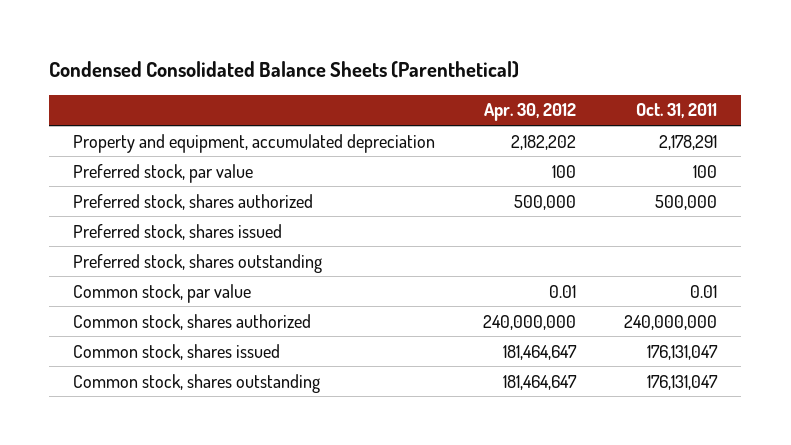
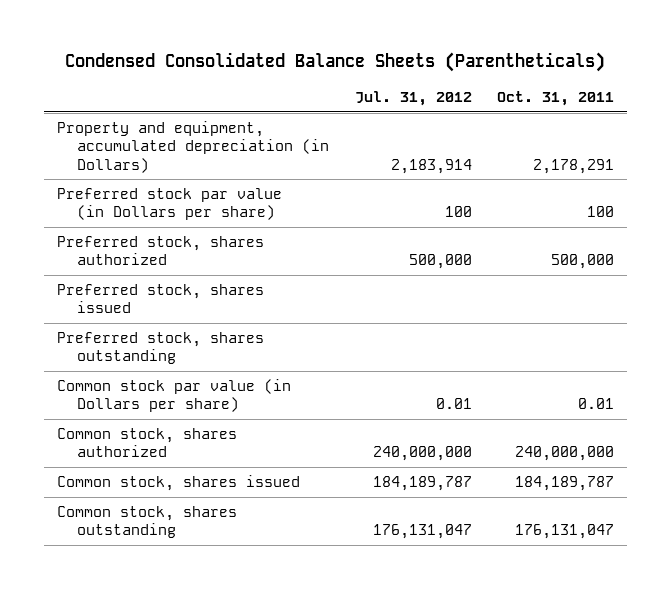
- Condensed Consolidated Balance Sheets (Parenthetical)
+ Condensed Consolidated Balance Sheets (Parentheticals)
- | Apr. 30, 2012 | Oct. 31, 2011
+ | Jul. 31, 2012 | Oct. 31, 2011
- Property and equipment, accumulated depreciation | 2,182,202 | 2,178,291
- Preferred stock, par value | 100 | 100
+ Property and equipment, accumulated depreciation (in Dollars) | 2,183,914 | 2,178,291
+ Preferred stock par value (in Dollars per share) | 100 | 100
- Common stock, par value | 0.01 | 0.01
+ Common stock par value (in Dollars per share) | 0.01 | 0.01
- Common stock, shares issued | 181,464,647 | 176,131,047
+ Common stock, shares issued | 184,189,787 | 184,189,787

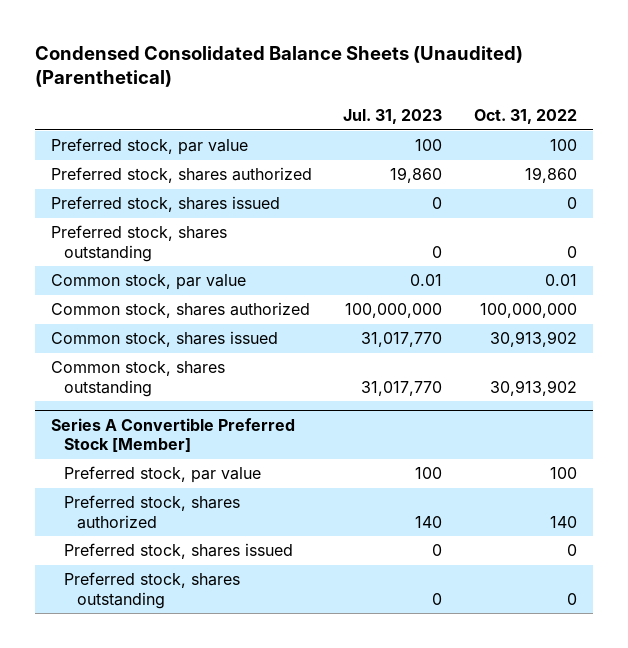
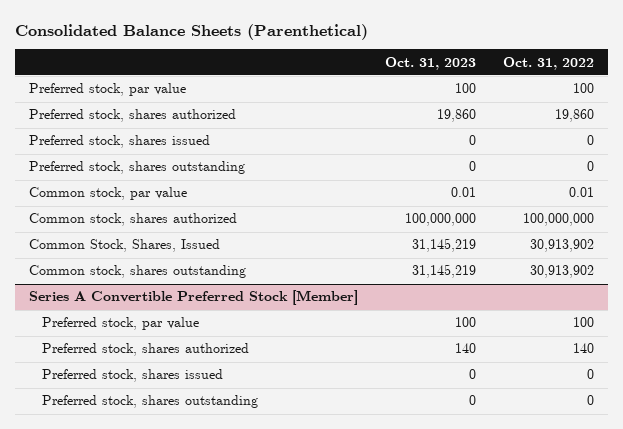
- Condensed Consolidated Balance Sheets (Unaudited) (Parenthetical)
+ Consolidated Balance Sheets (Parenthetical)
- | Jul. 31, 2023 | Oct. 31, 2022
+ | Oct. 31, 2023 | Oct. 31, 2022
- Common stock, shares issued | 31,017,770 | 30,913,902
+ Common Stock, Shares, Issued | 31,145,219 | 30,913,902

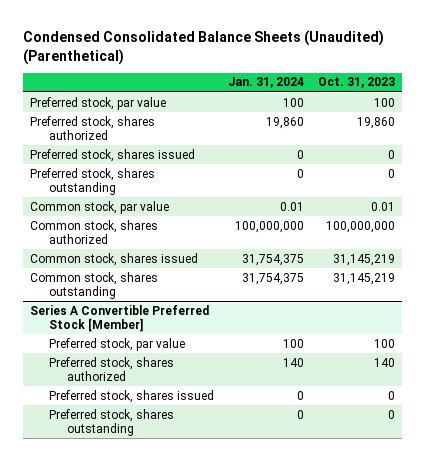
- Consolidated Balance Sheets (Parenthetical)
+ Condensed Consolidated Balance Sheets (Unaudited) (Parenthetical)
- | Oct. 31, 2023 | Oct. 31, 2022
+ | Jan. 31, 2024 | Oct. 31, 2023
- Common Stock, Shares, Issued | 31,145,219 | 30,913,902
+ Common stock, shares issued | 31,754,375 | 31,145,219

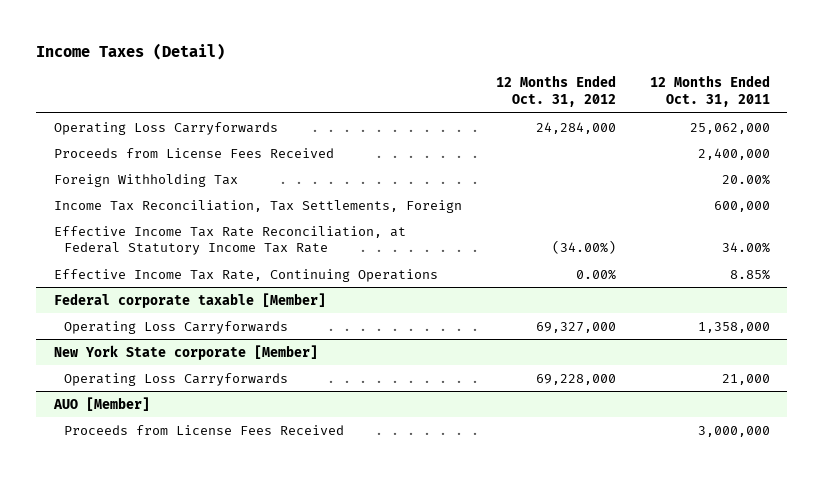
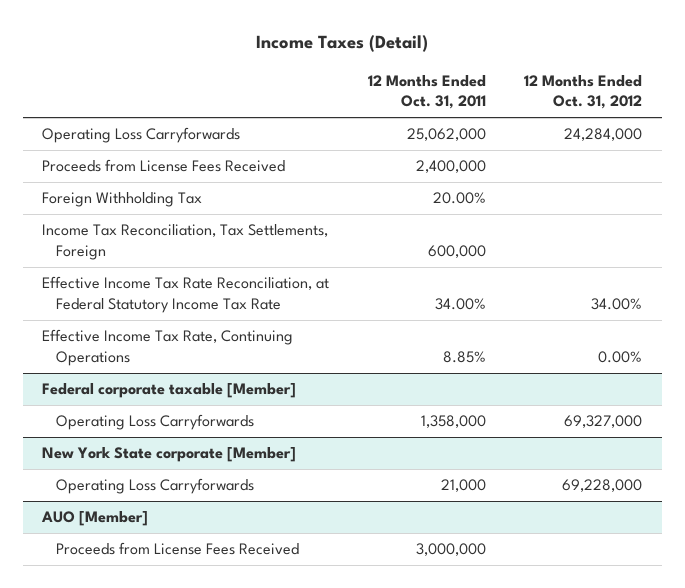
- | 12 Months Ended Oct. 31, 2012 | 12 Months Ended Oct. 31, 2011
+ | 12 Months Ended Oct. 31, 2011 | 12 Months Ended Oct. 31, 2012
- Effective Income Tax Rate Reconciliation, at Federal Statutory Income Tax Rate | (34.00%) | 34.00%
+ Effective Income Tax Rate Reconciliation, at Federal Statutory Income Tax Rate | 34.00% | 34.00%

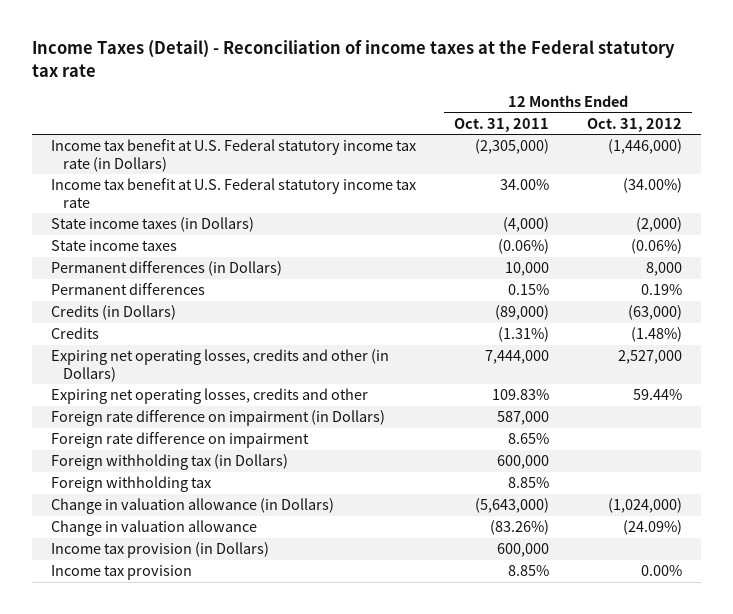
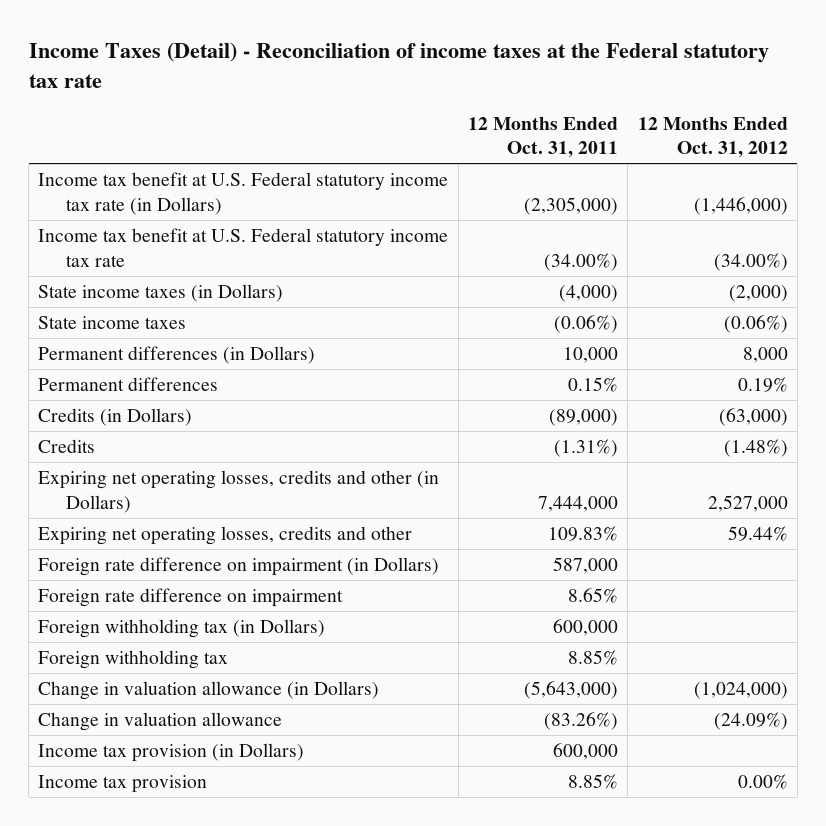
- Income tax benefit at U.S. Federal statutory income tax rate | 34.00% | (34.00%)
+ Income tax benefit at U.S. Federal statutory income tax rate | (34.00%) | (34.00%)

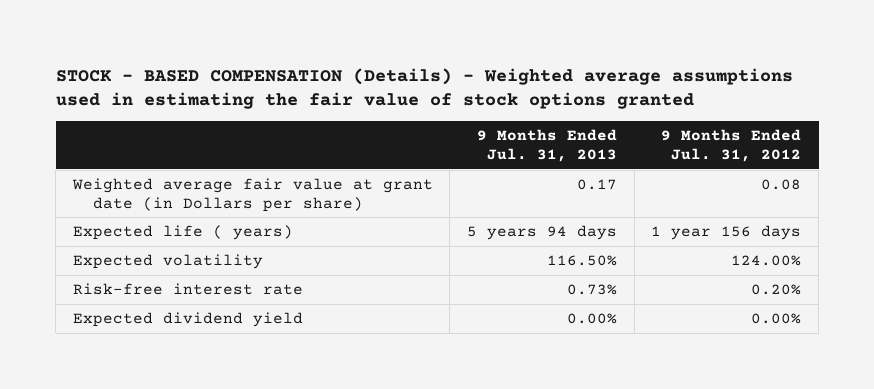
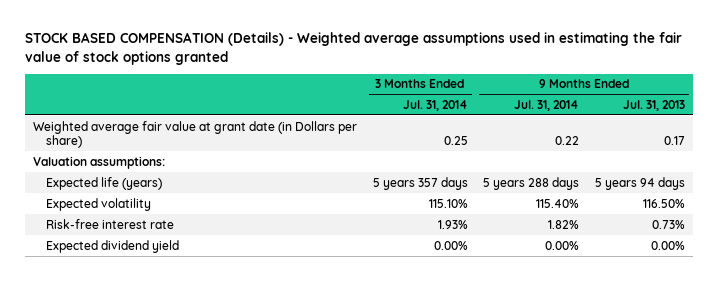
- STOCK - BASED COMPENSATION (Details) - Weighted average assumptions used in estimating the fair value of stock options granted
+ STOCK BASED COMPENSATION (Details) - Weighted average assumptions used in estimating the fair value of stock options granted
- | 9 Months Ended Jul. 31, 2013 | 9 Months Ended Jul. 31, 2012
+ | 3 Months Ended Jul. 31, 2014 | 9 Months Ended Jul. 31, 2014 | 9 Months Ended Jul. 31, 2013
- Expected life ( years) | 5 years 94 days | 1 year 156 days
+ Valuation assumptions:
+ Expected life (years) | 5 years 357 days | 5 years 288 days | 5 years 94 days

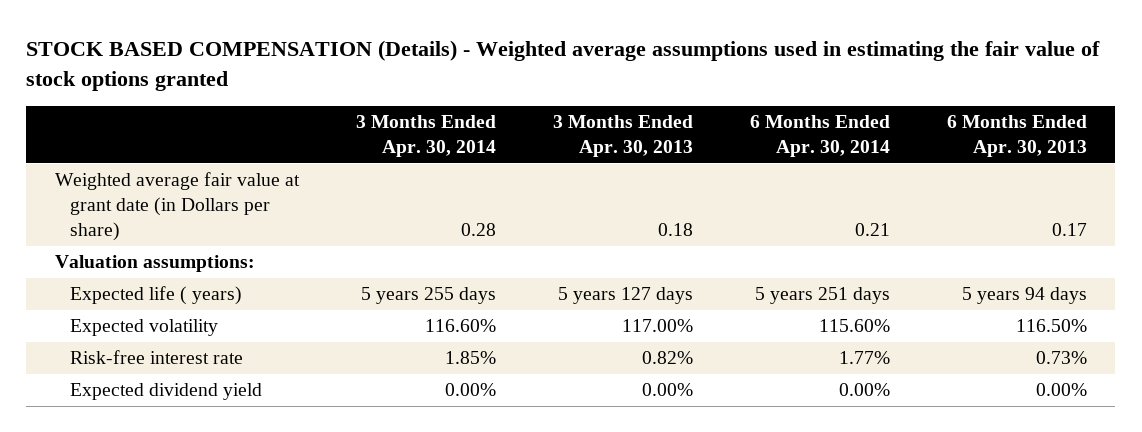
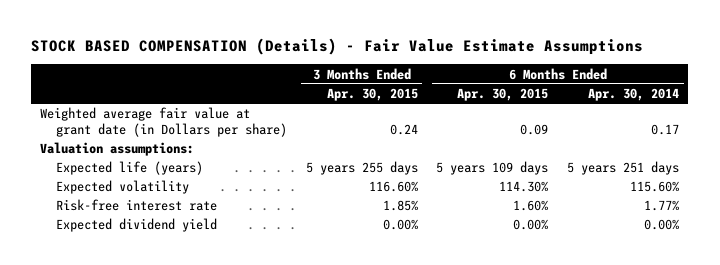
- STOCK BASED COMPENSATION (Details) - Weighted average assumptions used in estimating the fair value of stock options granted
+ STOCK BASED COMPENSATION (Details) - Fair Value Estimate Assumptions
- | 3 Months Ended Apr. 30, 2014 | 3 Months Ended Apr. 30, 2013 | 6 Months Ended Apr. 30, 2014 | 6 Months Ended Apr. 30, 2013
+ | 3 Months Ended Apr. 30, 2015 | 6 Months Ended Apr. 30, 2015 | 6 Months Ended Apr. 30, 2014
- Weighted average fair value at grant date (in Dollars per share) | 0.28 | 0.18 | 0.21 | 0.17
+ Weighted average fair value at grant date (in Dollars per share) | 0.24 | 0.09 | 0.17
- Expected life ( years) | 5 years 255 days | 5 years 127 days | 5 years 251 days | 5 years 94 days
+ Expected life (years) | 5 years 255 days | 5 years 109 days | 5 years 251 days

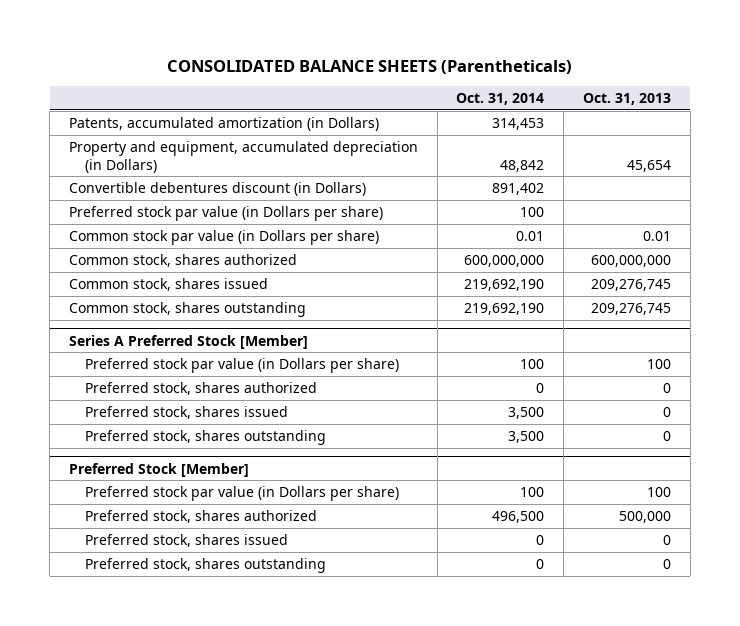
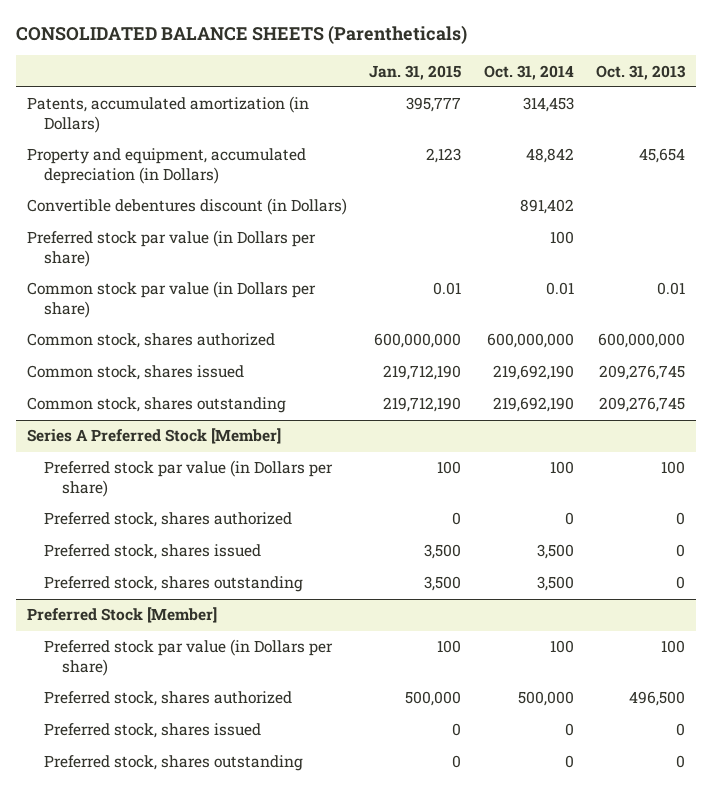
- | Oct. 31, 2014 | Oct. 31, 2013
+ | Jan. 31, 2015 | Oct. 31, 2014 | Oct. 31, 2013
@ Preferred Stock [Member]
- Preferred stock, shares authorized | 496,500 | 500,000
+ Preferred stock, shares authorized | 500,000 | 500,000 | 496,500

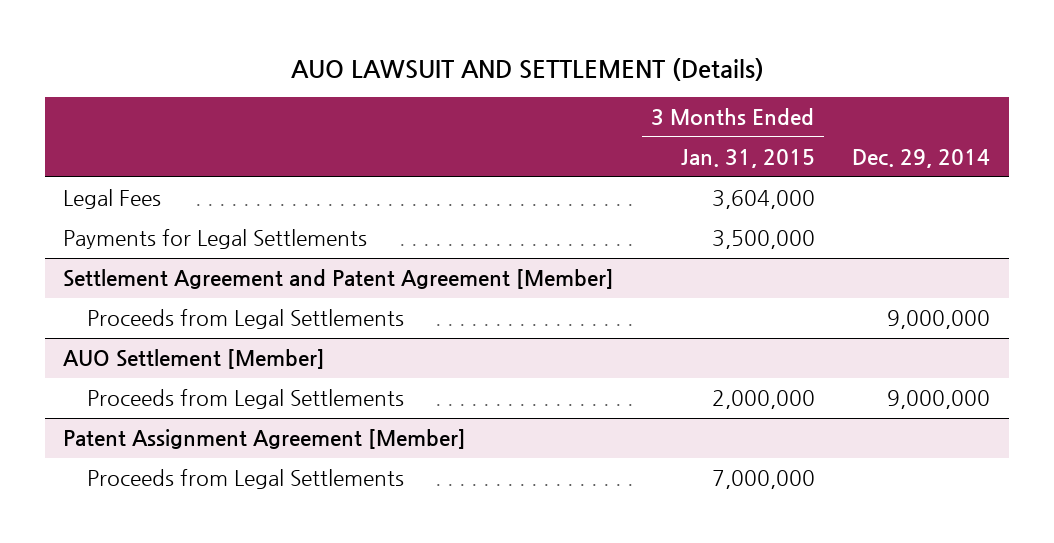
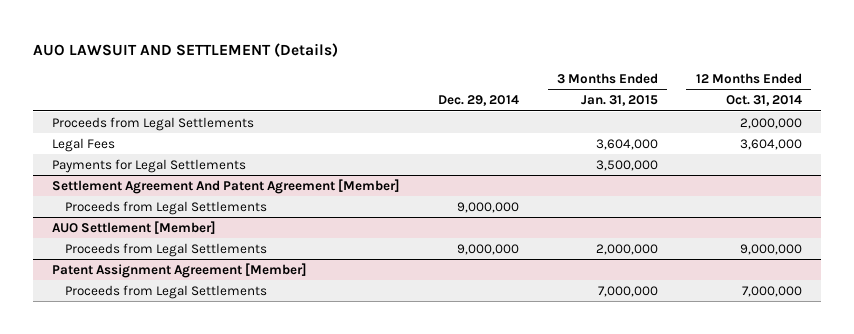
- | 3 Months Ended Jan. 31, 2015 | Dec. 29, 2014
+ | Dec. 29, 2014 | 3 Months Ended Jan. 31, 2015 | 12 Months Ended Oct. 31, 2014
+ Proceeds from Legal Settlements | | | 2,000,000
- Settlement Agreement and Patent Agreement [Member]
+ Settlement Agreement And Patent Agreement [Member]

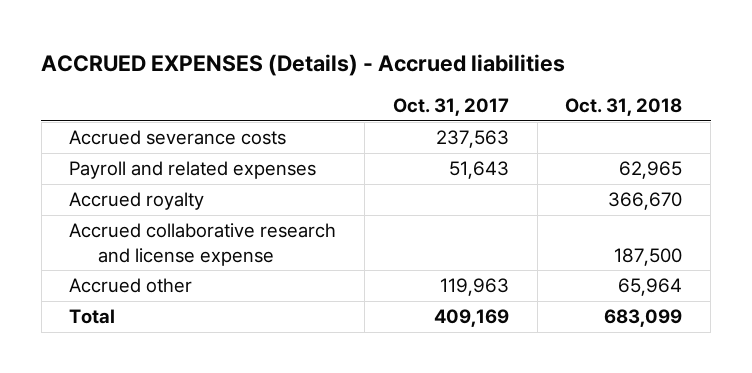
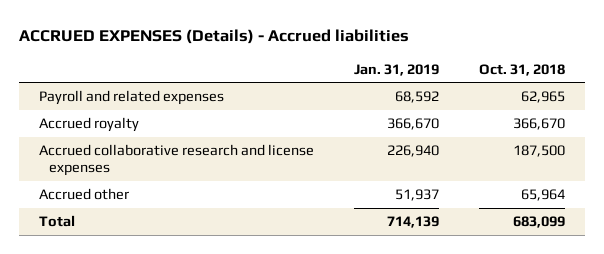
- | Oct. 31, 2017 | Oct. 31, 2018
+ | Jan. 31, 2019 | Oct. 31, 2018
- Accrued severance costs | 237,563 |
- Accrued collaborative research and license expense | | 187,500
+ Accrued collaborative research and license expenses | 226,940 | 187,500

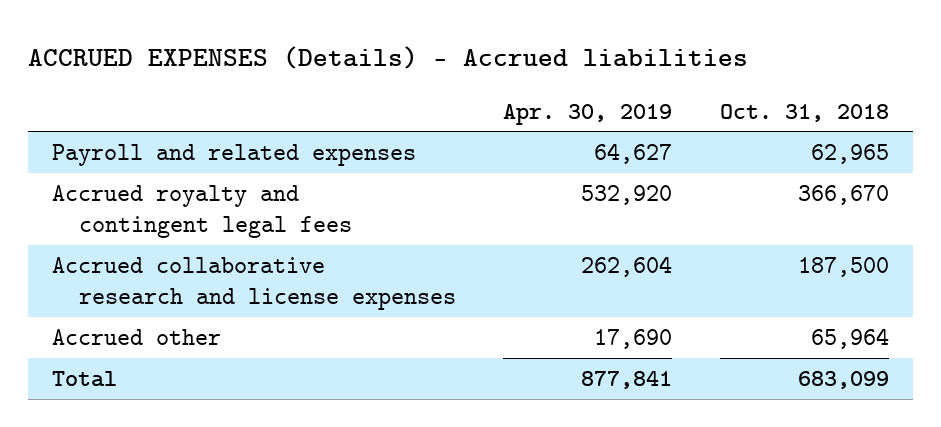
- | Jan. 31, 2019 | Oct. 31, 2018
+ | Apr. 30, 2019 | Oct. 31, 2018
- Accrued royalty | 366,670 | 366,670
+ Accrued royalty and contingent legal fees | 532,920 | 366,670

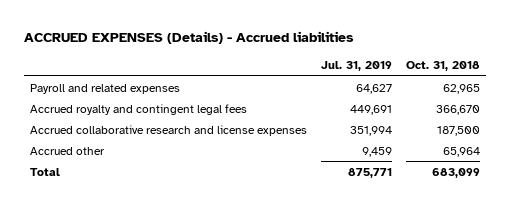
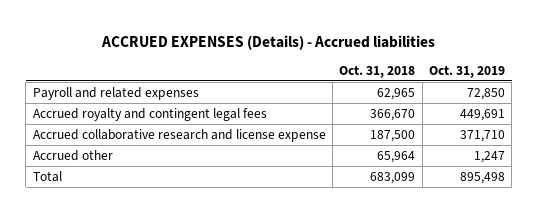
- | Jul. 31, 2019 | Oct. 31, 2018
+ | Oct. 31, 2018 | Oct. 31, 2019
- Accrued collaborative research and license expenses | 351,994 | 187,500
+ Accrued collaborative research and license expense | 187,500 | 371,710

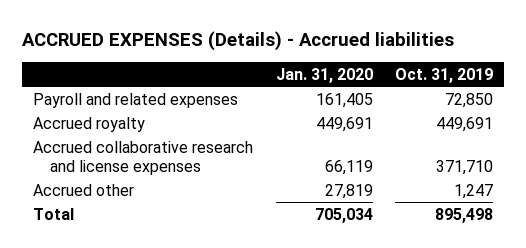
- | Oct. 31, 2018 | Oct. 31, 2019
+ | Jan. 31, 2020 | Oct. 31, 2019
- Accrued royalty and contingent legal fees | 366,670 | 449,691
- Accrued collaborative research and license expense | 187,500 | 371,710
+ Accrued royalty | 449,691 | 449,691
+ Accrued collaborative research and license expenses | 66,119 | 371,710

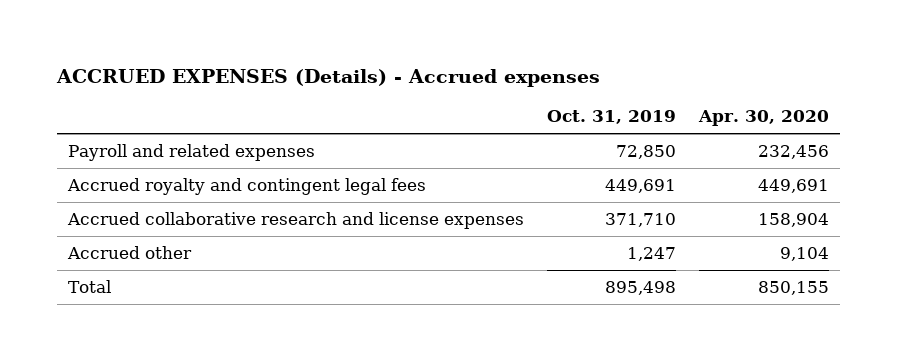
- ACCRUED EXPENSES (Details) - Accrued liabilities
+ ACCRUED EXPENSES (Details) - Accrued expenses
- | Jan. 31, 2020 | Oct. 31, 2019
+ | Oct. 31, 2019 | Apr. 30, 2020
- Accrued royalty | 449,691 | 449,691
+ Accrued royalty and contingent legal fees | 449,691 | 449,691

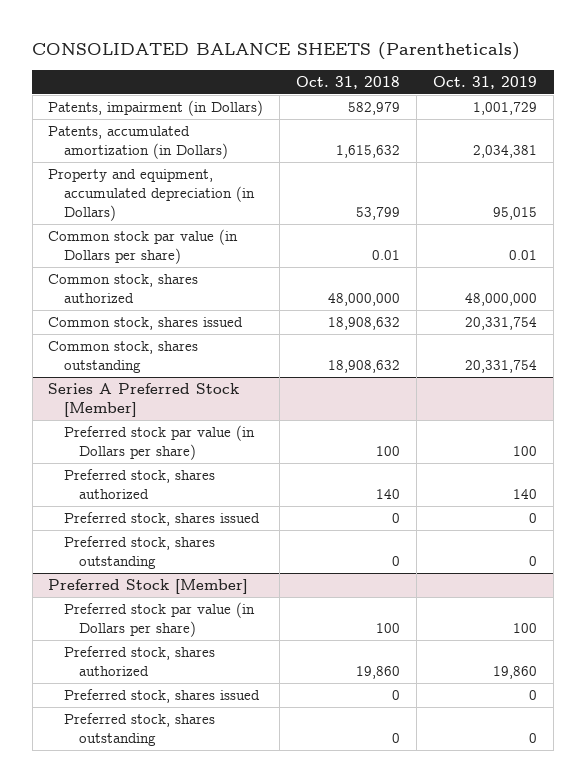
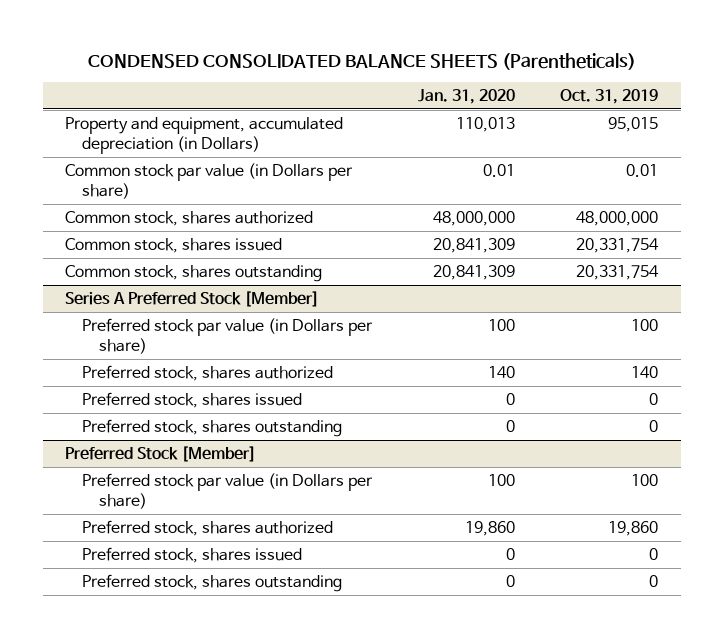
- CONSOLIDATED BALANCE SHEETS (Parentheticals)
+ CONDENSED CONSOLIDATED BALANCE SHEETS (Parentheticals)
- | Oct. 31, 2018 | Oct. 31, 2019
+ | Jan. 31, 2020 | Oct. 31, 2019
- Patents, impairment (in Dollars) | 582,979 | 1,001,729
- Patents, accumulated amortization (in Dollars) | 1,615,632 | 2,034,381

